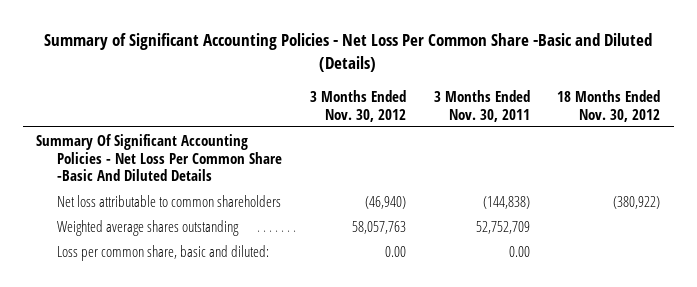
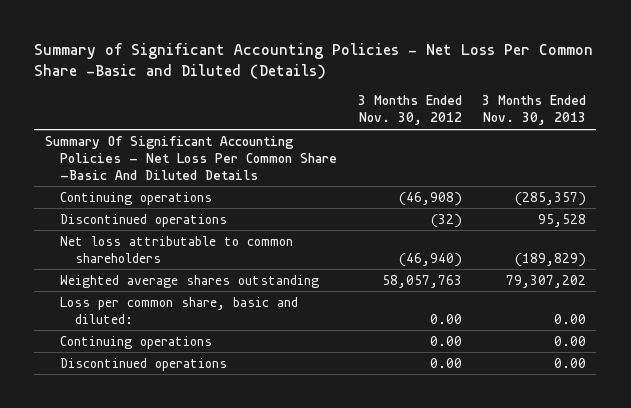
- | 3 Months Ended Nov. 30, 2012 | 3 Months Ended Nov. 30, 2011 | 18 Months Ended Nov. 30, 2012
+ | 3 Months Ended Nov. 30, 2012 | 3 Months Ended Nov. 30, 2013
+ Continuing operations | (46,908) | (285,357)
+ Discontinued operations | (32) | 95,528
+ Continuing operations | 0.00 | 0.00
+ Discontinued operations | 0.00 | 0.00

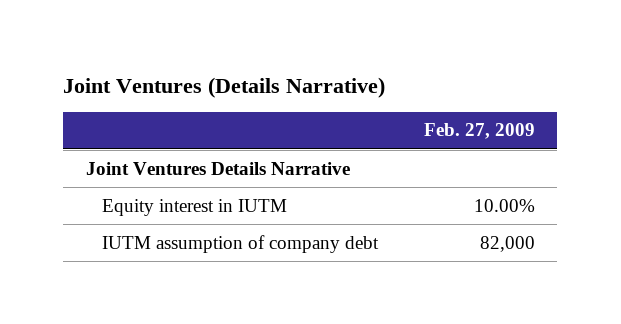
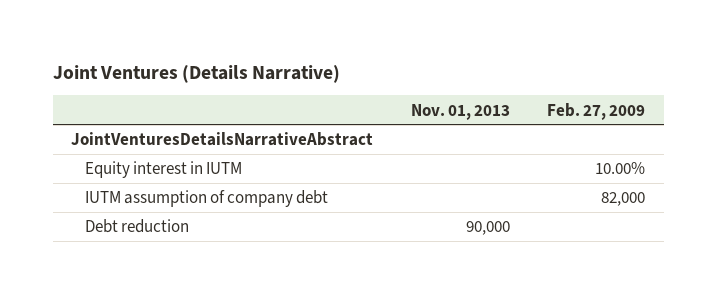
- | Feb. 27, 2009
+ | Nov. 01, 2013 | Feb. 27, 2009
- Joint Ventures Details Narrative
+ JointVenturesDetailsNarrativeAbstract
+ Debt reduction | 90,000 |

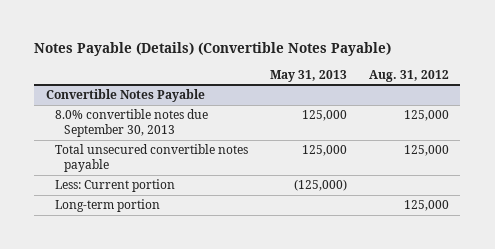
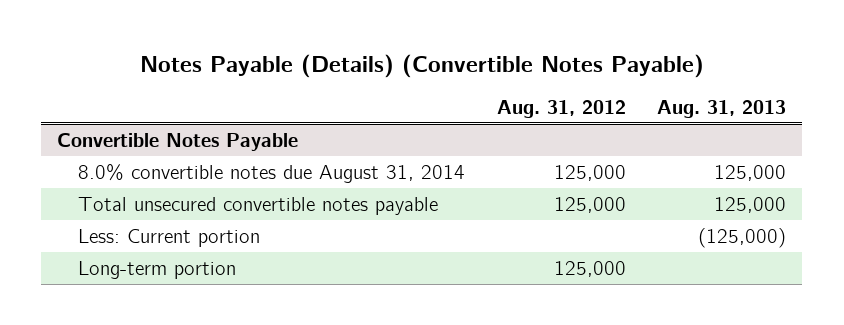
- | May 31, 2013 | Aug. 31, 2012
+ | Aug. 31, 2012 | Aug. 31, 2013
@ Convertible Notes Payable
- 8.0% convertible notes due September 30, 2013 | 125,000 | 125,000
+ 8.0% convertible notes due August 31, 2014 | 125,000 | 125,000

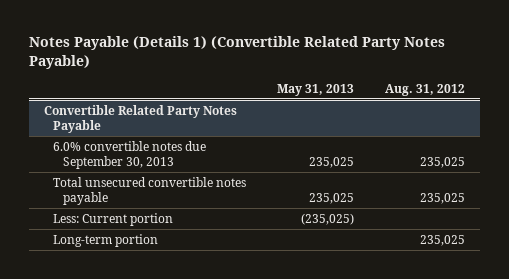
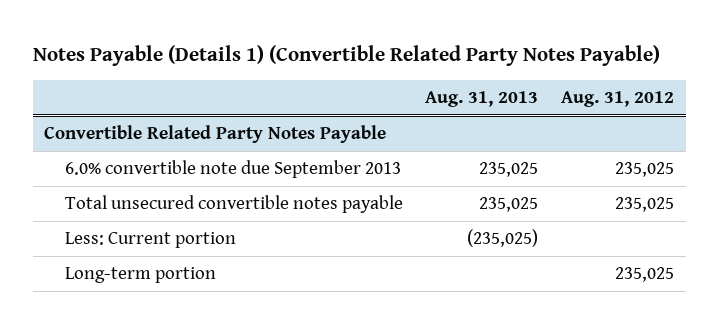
- | May 31, 2013 | Aug. 31, 2012
+ | Aug. 31, 2013 | Aug. 31, 2012
@ Convertible Related Party Notes Payable
- 6.0% convertible notes due September 30, 2013 | 235,025 | 235,025
+ 6.0% convertible note due September 2013 | 235,025 | 235,025

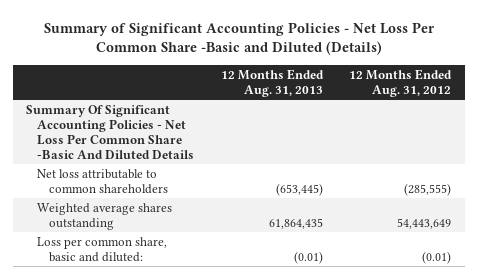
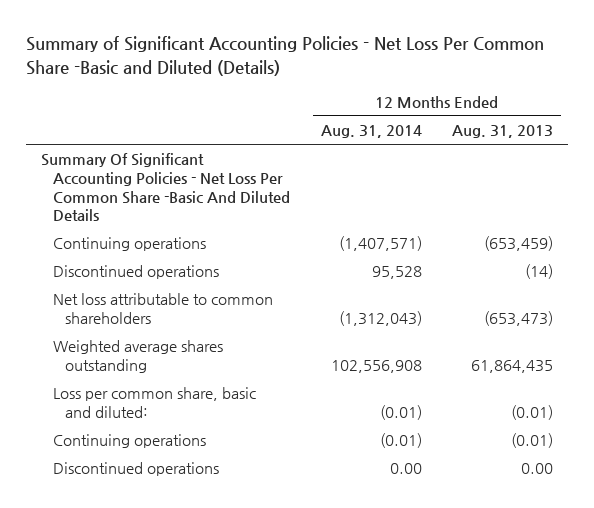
- | 12 Months Ended Aug. 31, 2013 | 12 Months Ended Aug. 31, 2012
+ | 12 Months Ended Aug. 31, 2014 | 12 Months Ended Aug. 31, 2013
- Net loss attributable to common shareholders | (653,445) | (285,555)
+ Continuing operations | (1,407,571) | (653,459)
+ Discontinued operations | 95,528 | (14)
+ Net loss attributable to common shareholders | (1,312,043) | (653,473)
+ Continuing operations | (0.01) | (0.01)
+ Discontinued operations | 0.00 | 0.00

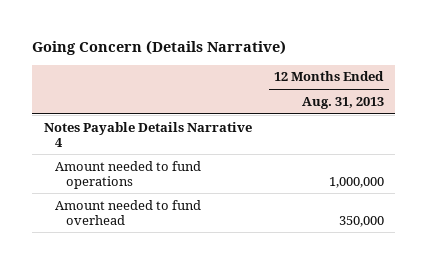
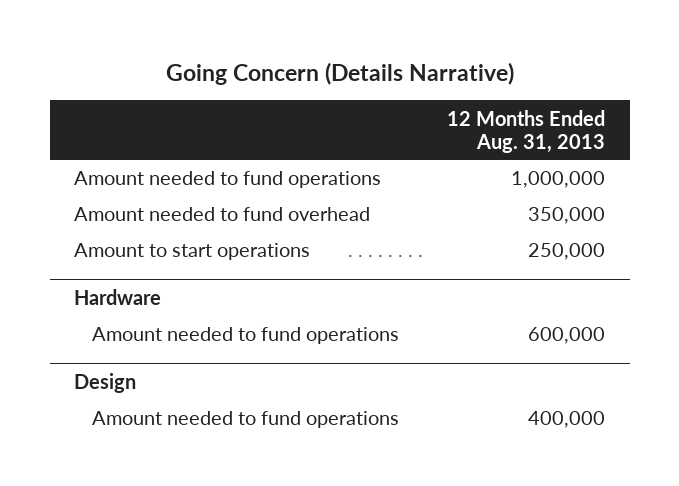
- Notes Payable Details Narrative 4
+ Amount to start operations | 250,000
+ Hardware
+ Amount needed to fund operations | 600,000
+ Design
+ Amount needed to fund operations | 400,000

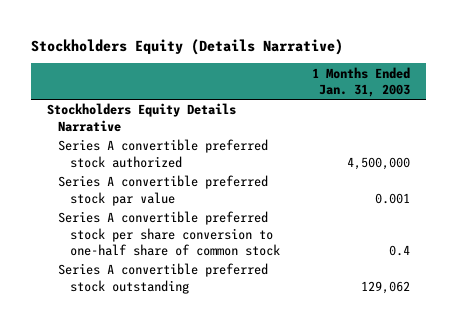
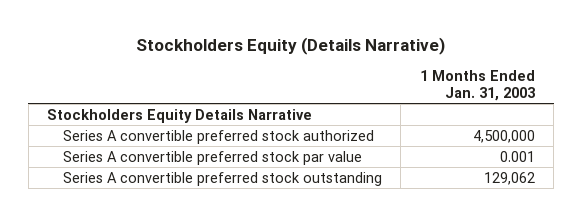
- Series A convertible preferred stock per share conversion to one-half share of common stock | 0.4

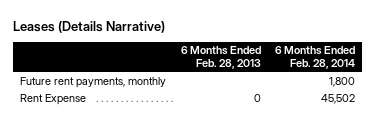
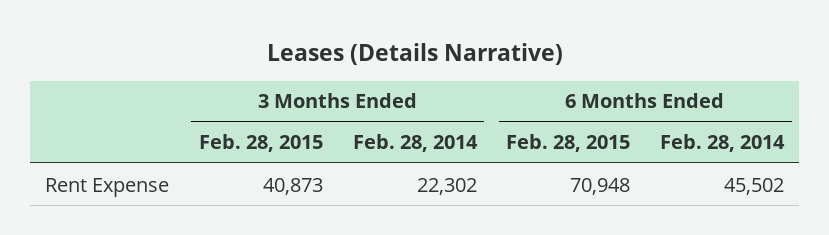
- | 6 Months Ended Feb. 28, 2013 | 6 Months Ended Feb. 28, 2014
+ | 3 Months Ended Feb. 28, 2015 | 3 Months Ended Feb. 28, 2014 | 6 Months Ended Feb. 28, 2015 | 6 Months Ended Feb. 28, 2014
- Future rent payments, monthly | | 1,800

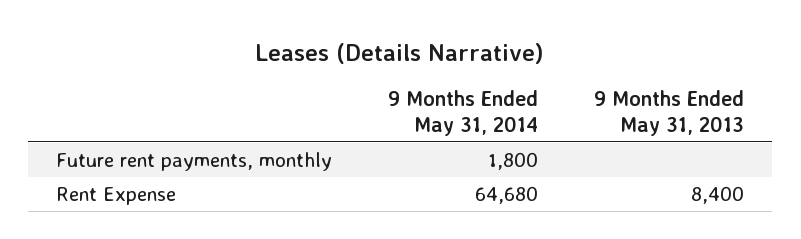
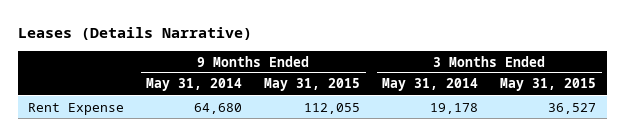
- | 9 Months Ended May 31, 2014 | 9 Months Ended May 31, 2013
+ | 9 Months Ended May 31, 2014 | 9 Months Ended May 31, 2015 | 3 Months Ended May 31, 2014 | 3 Months Ended May 31, 2015
- Future rent payments, monthly | 1,800 |

